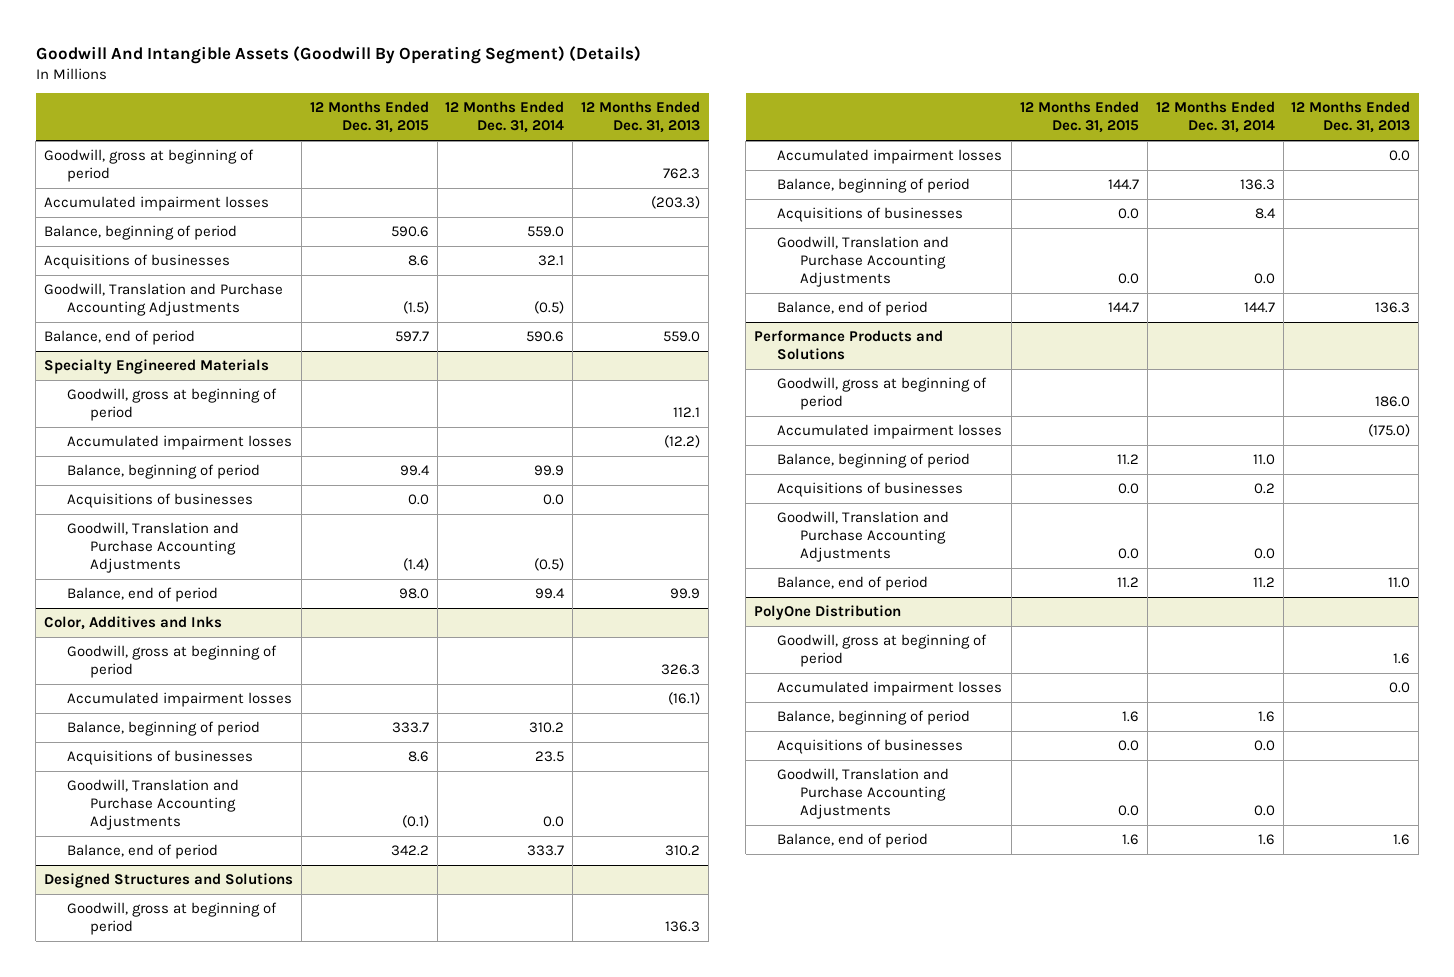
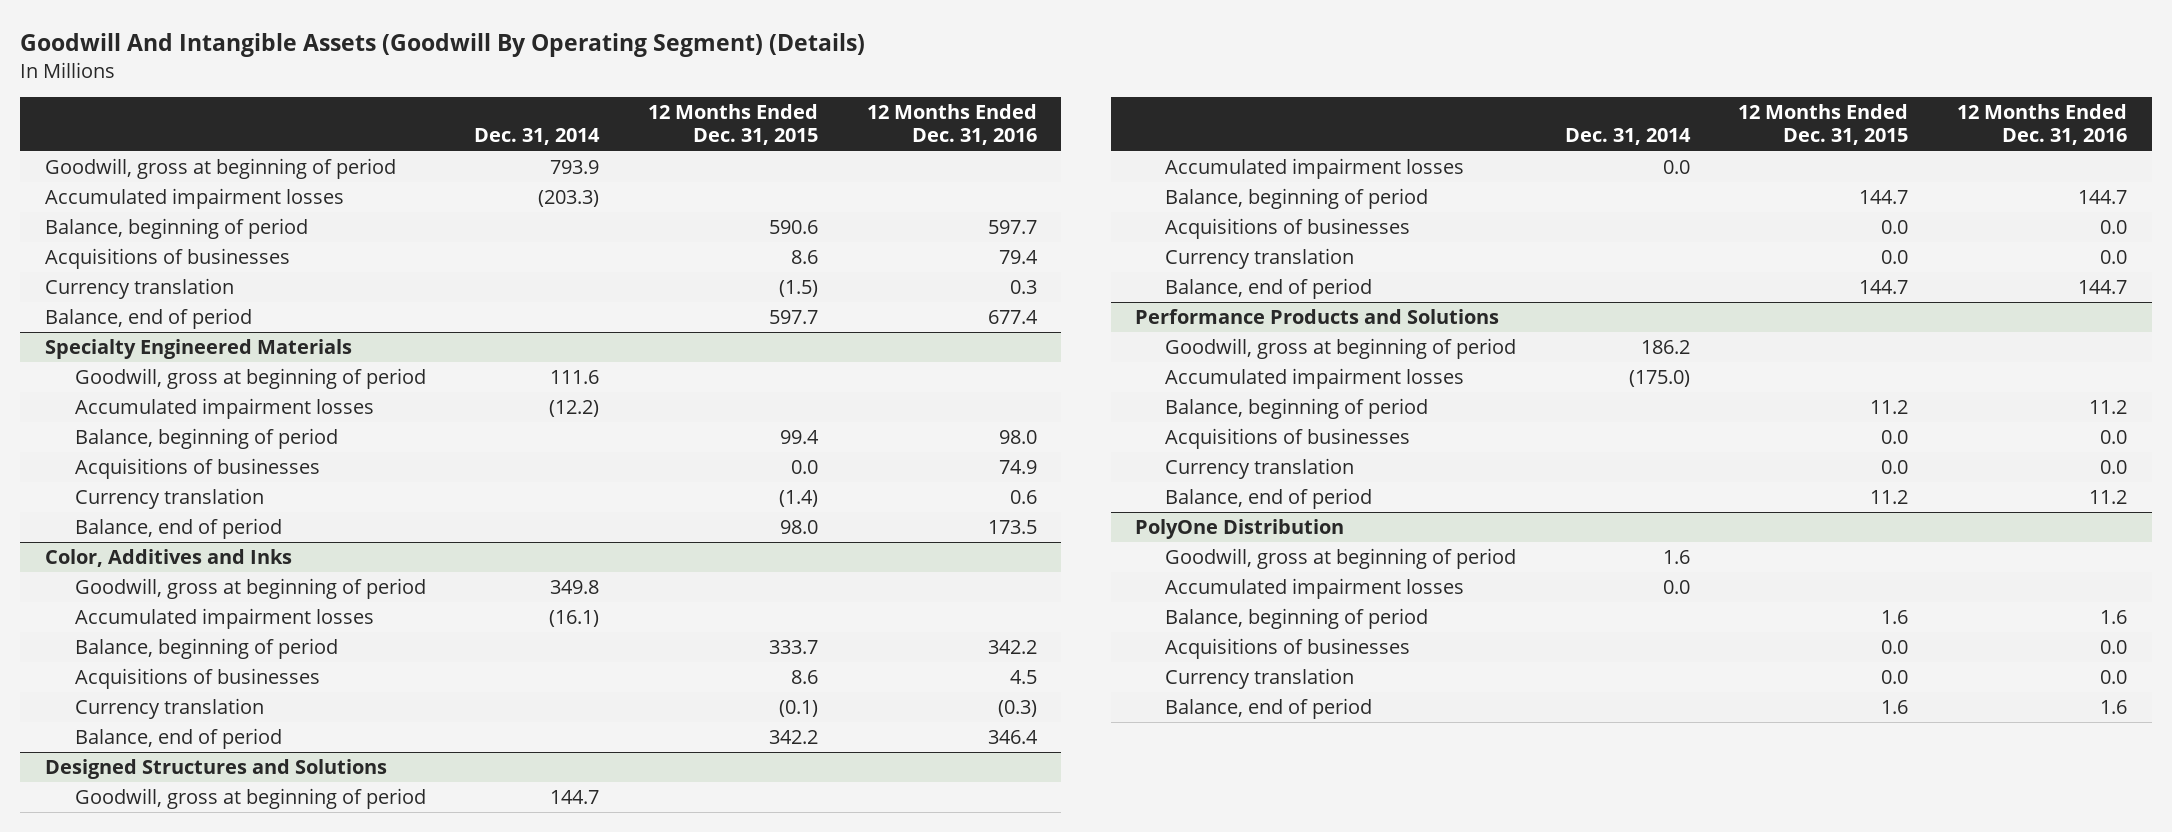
- | 12 Months Ended Dec. 31, 2015 | 12 Months Ended Dec. 31, 2014 | 12 Months Ended Dec. 31, 2013
+ | Dec. 31, 2014 | 12 Months Ended Dec. 31, 2015 | 12 Months Ended Dec. 31, 2016
- Goodwill, Translation and Purchase Accounting Adjustments | (1.5) | (0.5) |
+ Currency translation | | (1.5) | 0.3
@ Specialty Engineered Materials
- Goodwill, Translation and Purchase Accounting Adjustments | (1.4) | (0.5) |
+ Currency translation | | (1.4) | 0.6
@ Color, Additives and Inks
- Goodwill, Translation and Purchase Accounting Adjustments | (0.1) | 0.0 |
+ Currency translation | | (0.1) | (0.3)
@ Designed Structures and Solutions
- Goodwill, Translation and Purchase Accounting Adjustments | 0.0 | 0.0 |
+ Currency translation | | 0.0 | 0.0
@ Performance Products and Solutions
- Goodwill, Translation and Purchase Accounting Adjustments | 0.0 | 0.0 |
+ Currency translation | | 0.0 | 0.0
@ PolyOne Distribution
- Goodwill, Translation and Purchase Accounting Adjustments | 0.0 | 0.0 |
+ Currency translation | | 0.0 | 0.0

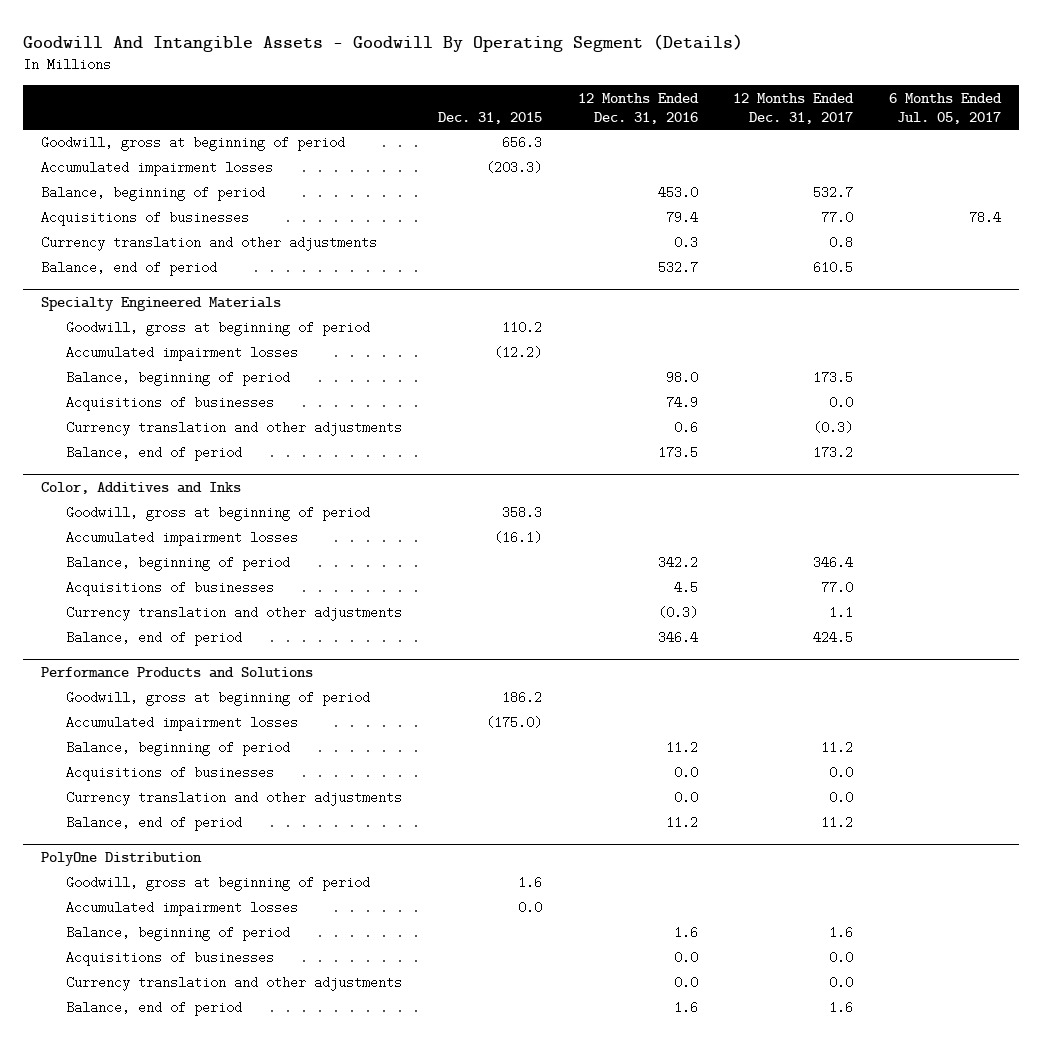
- Goodwill And Intangible Assets (Goodwill By Operating Segment) (Details)
+ Goodwill And Intangible Assets - Goodwill By Operating Segment (Details)
- | Dec. 31, 2014 | 12 Months Ended Dec. 31, 2015 | 12 Months Ended Dec. 31, 2016
+ | Dec. 31, 2015 | 12 Months Ended Dec. 31, 2016 | 12 Months Ended Dec. 31, 2017 | 6 Months Ended Jul. 05, 2017
- Balance, beginning of period | | 590.6 | 597.7
+ Balance, beginning of period | | 453.0 | 532.7 |
- Currency translation | | (1.5) | 0.3
- Balance, end of period | | 597.7 | 677.4
+ Currency translation and other adjustments | | 0.3 | 0.8 |
+ Balance, end of period | | 532.7 | 610.5 |
@ Specialty Engineered Materials
- Currency translation | | (1.4) | 0.6
+ Currency translation and other adjustments | | 0.6 | (0.3) |
@ Color, Additives and Inks
- Currency translation | | (0.1) | (0.3)
+ Currency translation and other adjustments | | (0.3) | 1.1 |
- Designed Structures and Solutions
- Goodwill, gross at beginning of period | 144.7 | |
- Accumulated impairment losses | 0.0 | |
- Balance, beginning of period | | 144.7 | 144.7
- Acquisitions of businesses | | 0.0 | 0.0
- Currency translation | | 0.0 | 0.0
- Balance, end of period | | 144.7 | 144.7
@ Performance Products and Solutions
- Currency translation | | 0.0 | 0.0
+ Currency translation and other adjustments | | 0.0 | 0.0 |
@ PolyOne Distribution
- Currency translation | | 0.0 | 0.0
+ Currency translation and other adjustments | | 0.0 | 0.0 |

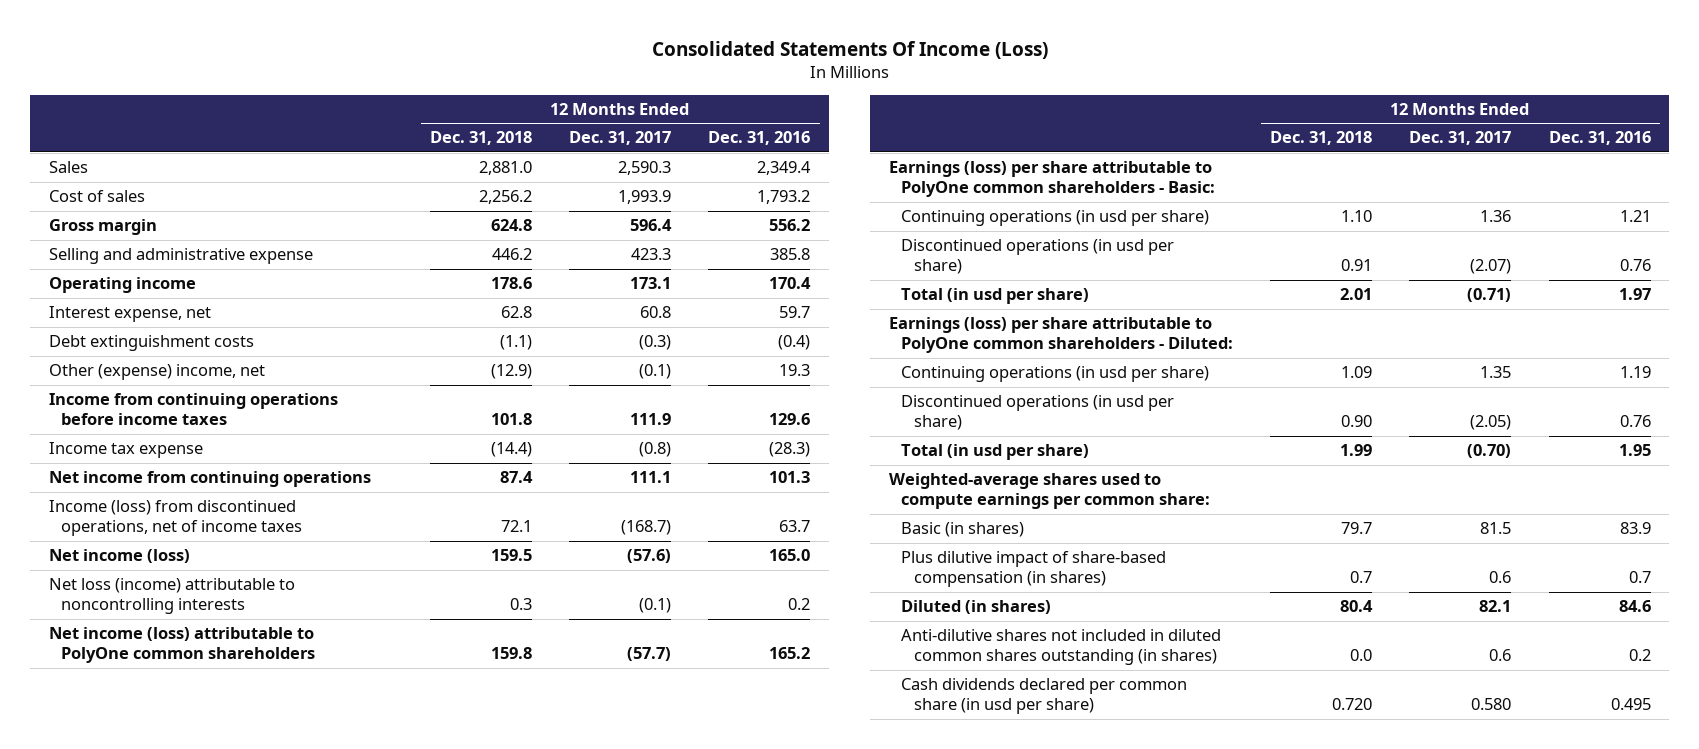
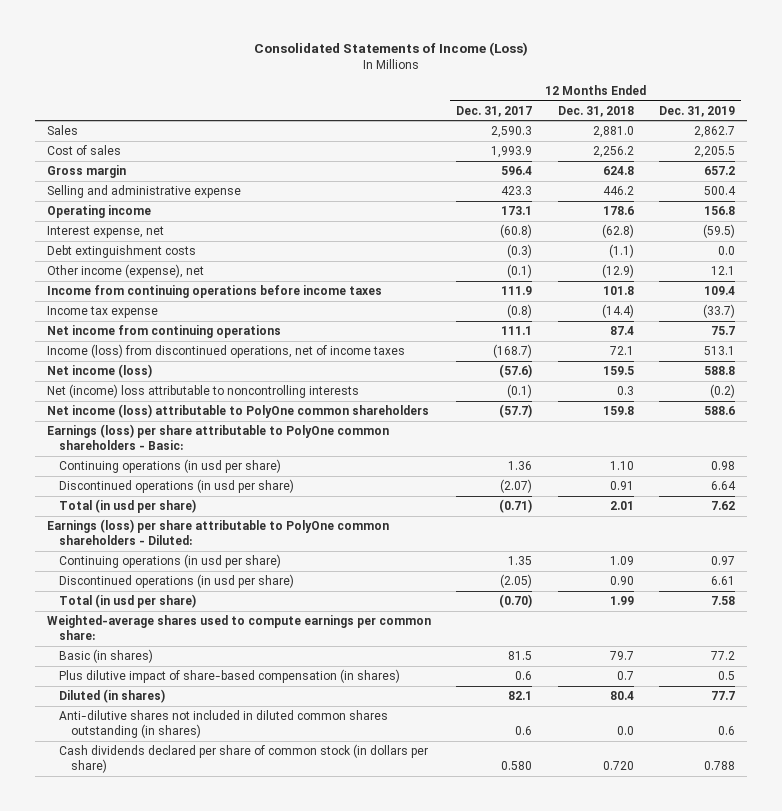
- Consolidated Statements Of Income (Loss)
+ Consolidated Statements of Income (Loss)
- | 12 Months Ended Dec. 31, 2018 | 12 Months Ended Dec. 31, 2017 | 12 Months Ended Dec. 31, 2016
+ | 12 Months Ended Dec. 31, 2017 | 12 Months Ended Dec. 31, 2018 | 12 Months Ended Dec. 31, 2019
- Interest expense, net | 62.8 | 60.8 | 59.7
+ Interest expense, net | (60.8) | (62.8) | (59.5)
- Other (expense) income, net | (12.9) | (0.1) | 19.3
+ Other income (expense), net | (0.1) | (12.9) | 12.1
- Net loss (income) attributable to noncontrolling interests | 0.3 | (0.1) | 0.2
+ Net (income) loss attributable to noncontrolling interests | (0.1) | 0.3 | (0.2)
- Cash dividends declared per common share (in usd per share) | 0.720 | 0.580 | 0.495
+ Cash dividends declared per share of common stock (in dollars per share) | 0.580 | 0.720 | 0.788

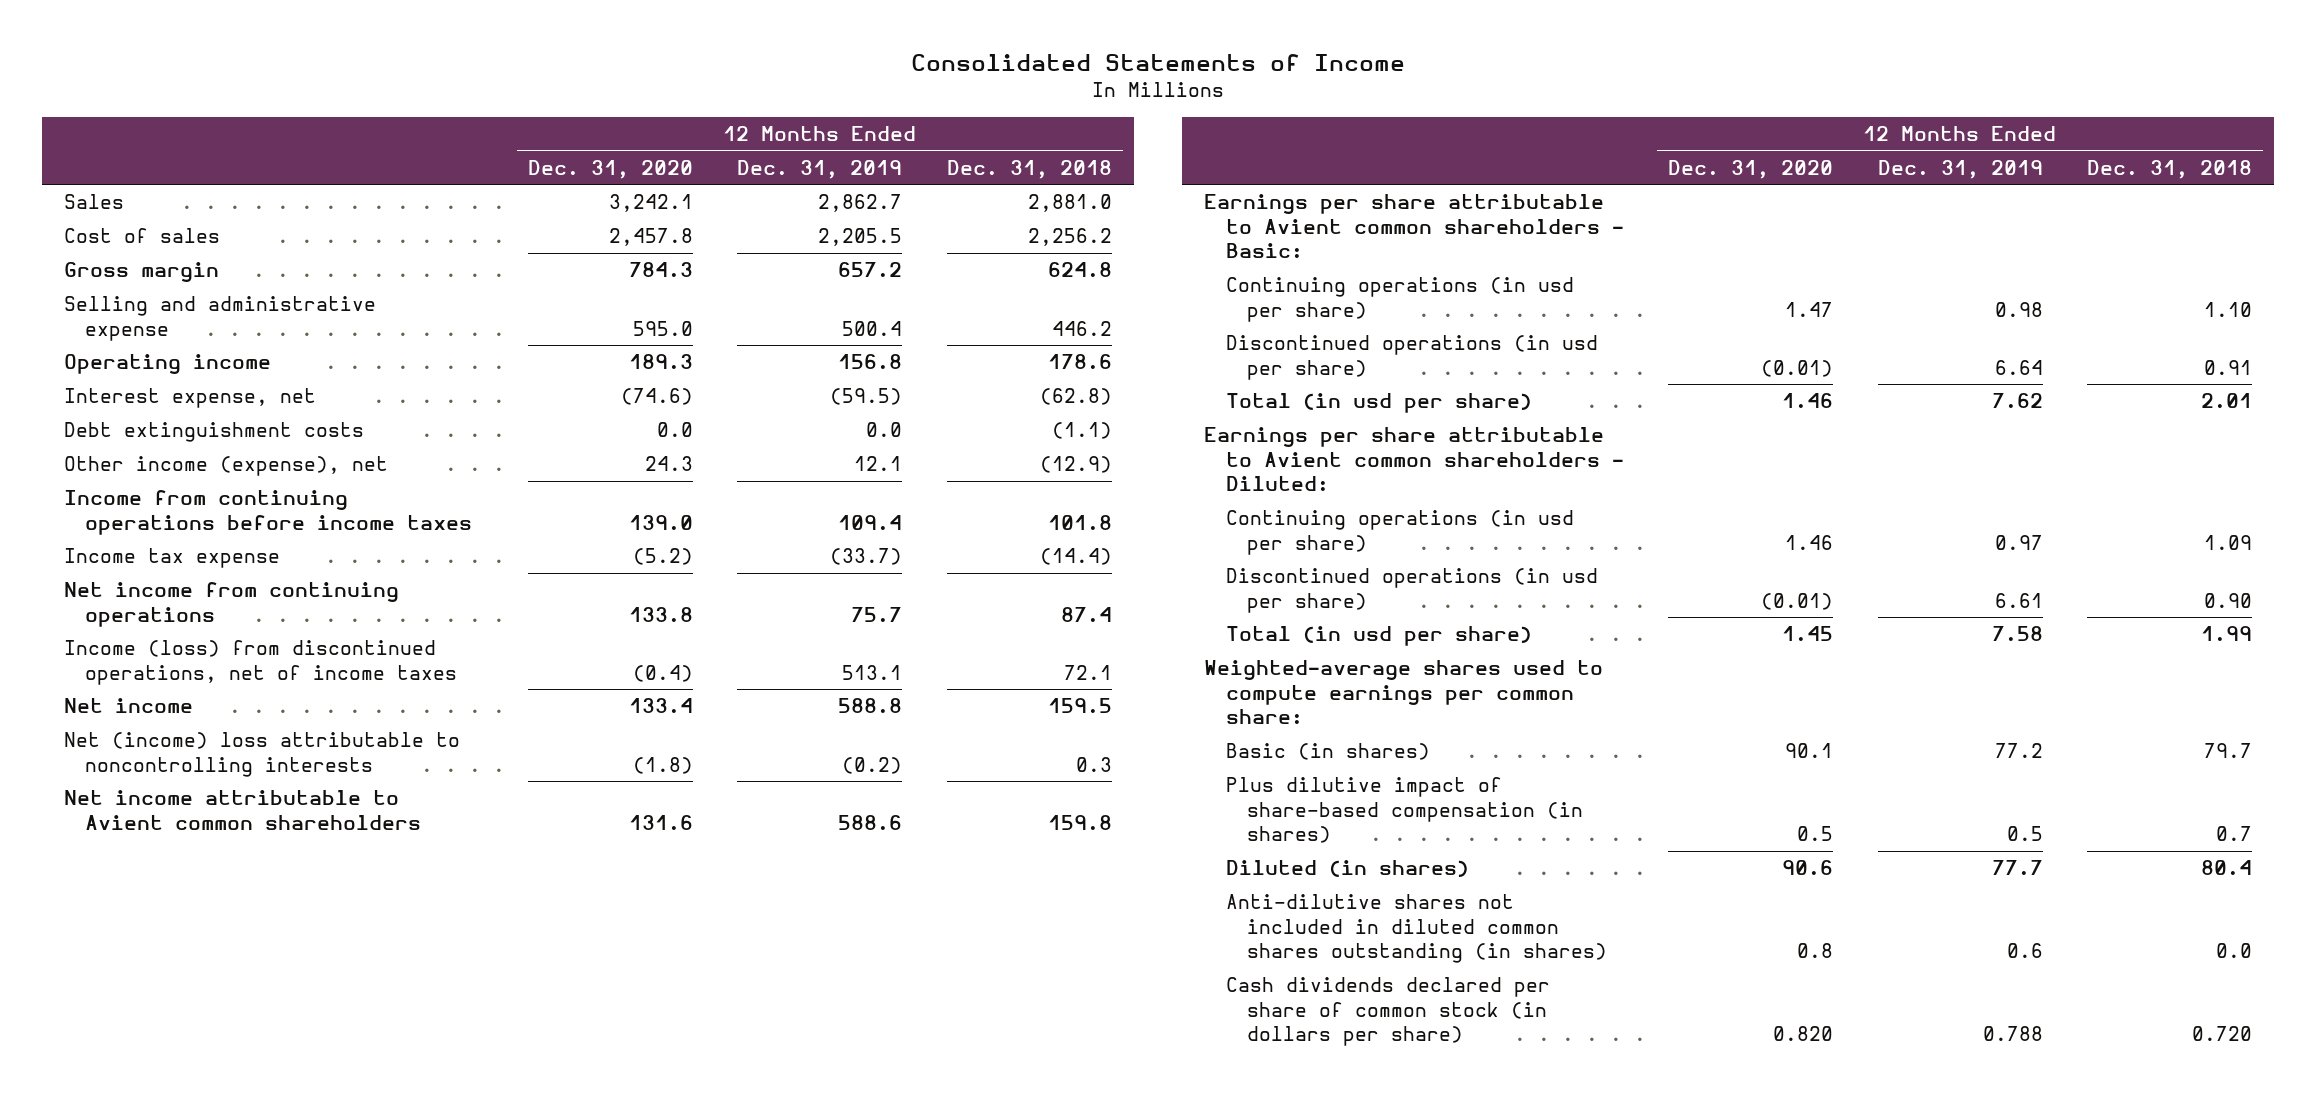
- Consolidated Statements of Income (Loss)
+ Consolidated Statements of Income
- | 12 Months Ended Dec. 31, 2017 | 12 Months Ended Dec. 31, 2018 | 12 Months Ended Dec. 31, 2019
+ | 12 Months Ended Dec. 31, 2020 | 12 Months Ended Dec. 31, 2019 | 12 Months Ended Dec. 31, 2018
- Net income (loss) | (57.6) | 159.5 | 588.8
+ Net income | 133.4 | 588.8 | 159.5
- Net income (loss) attributable to PolyOne common shareholders | (57.7) | 159.8 | 588.6
- Earnings (loss) per share attributable to PolyOne common shareholders - Basic:
+ Net income attributable to Avient common shareholders | 131.6 | 588.6 | 159.8
+ Earnings per share attributable to Avient common shareholders - Basic:
- Earnings (loss) per share attributable to PolyOne common shareholders - Diluted:
+ Earnings per share attributable to Avient common shareholders - Diluted:

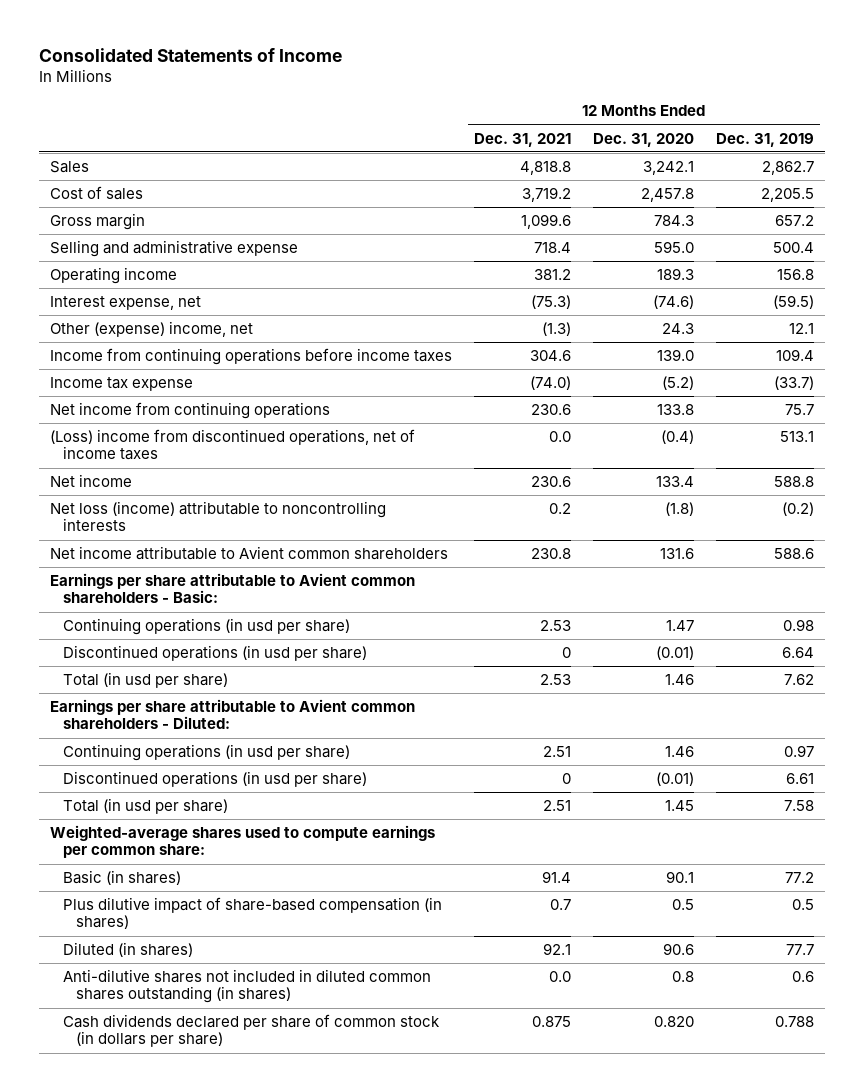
- | 12 Months Ended Dec. 31, 2020 | 12 Months Ended Dec. 31, 2019 | 12 Months Ended Dec. 31, 2018
+ | 12 Months Ended Dec. 31, 2021 | 12 Months Ended Dec. 31, 2020 | 12 Months Ended Dec. 31, 2019
- Debt extinguishment costs | 0.0 | 0.0 | (1.1)
- Other income (expense), net | 24.3 | 12.1 | (12.9)
+ Other (expense) income, net | (1.3) | 24.3 | 12.1
- Income (loss) from discontinued operations, net of income taxes | (0.4) | 513.1 | 72.1
+ (Loss) income from discontinued operations, net of income taxes | 0.0 | (0.4) | 513.1
- Net (income) loss attributable to noncontrolling interests | (1.8) | (0.2) | 0.3
+ Net loss (income) attributable to noncontrolling interests | 0.2 | (1.8) | (0.2)

